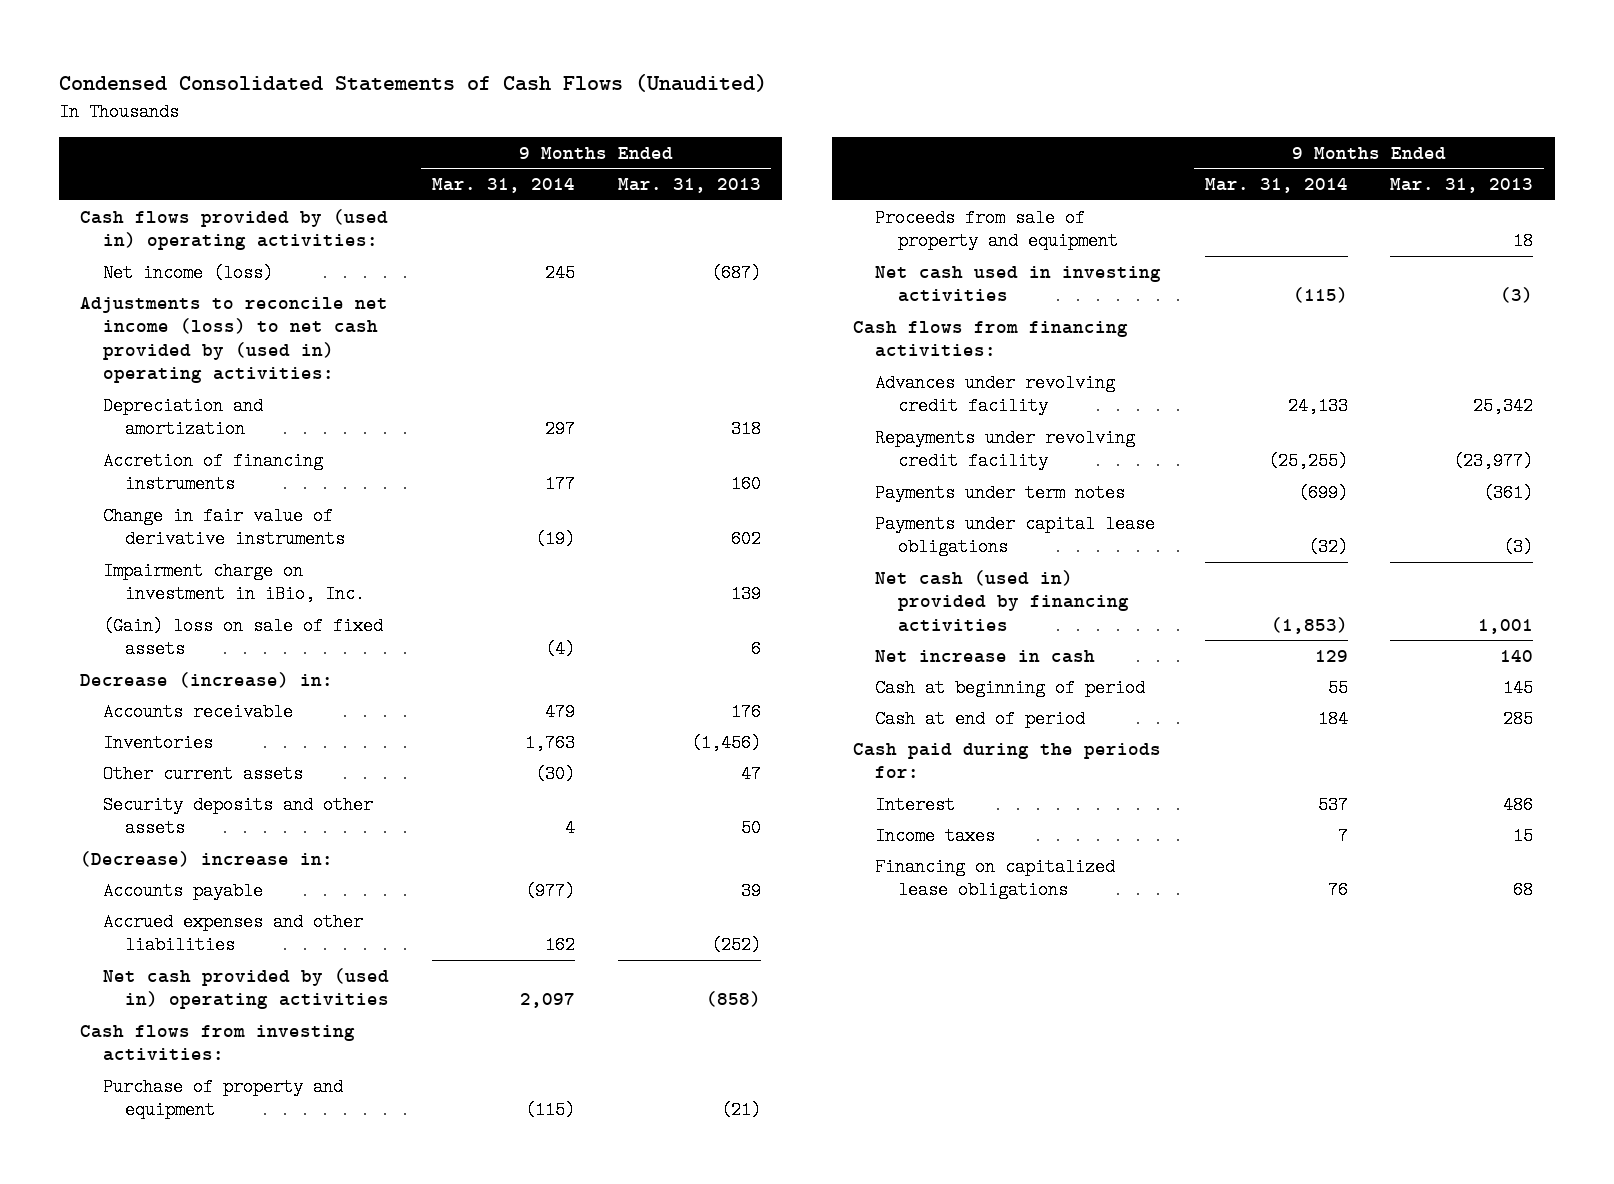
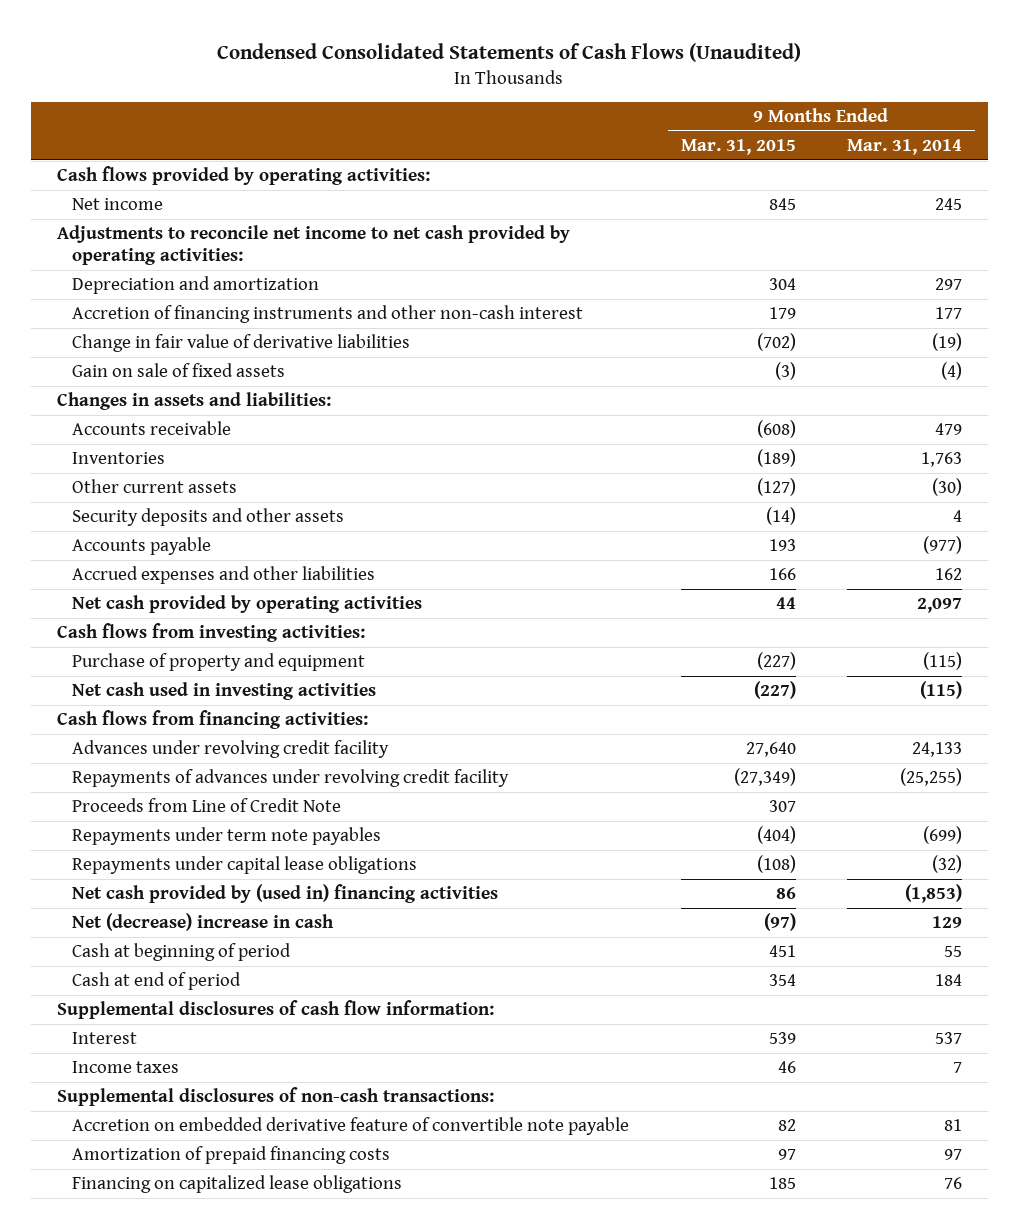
- | 9 Months Ended Mar. 31, 2014 | 9 Months Ended Mar. 31, 2013
+ | 9 Months Ended Mar. 31, 2015 | 9 Months Ended Mar. 31, 2014
- Cash flows provided by (used in) operating activities:
- Net income (loss) | 245 | (687)
- Adjustments to reconcile net income (loss) to net cash provided by (used in) operating activities:
+ Cash flows provided by operating activities:
+ Net income | 845 | 245
+ Adjustments to reconcile net income to net cash provided by operating activities:
- Accretion of financing instruments | 177 | 160
- Change in fair value of derivative instruments | (19) | 602
- Impairment charge on investment in iBio, Inc. | | 139
- (Gain) loss on sale of fixed assets | (4) | 6
- Decrease (increase) in:
+ Accretion of financing instruments and other non-cash interest | 179 | 177
+ Change in fair value of derivative liabilities | (702) | (19)
+ Gain on sale of fixed assets | (3) | (4)
+ Changes in assets and liabilities:
- (Decrease) increase in:
- Net cash provided by (used in) operating activities | 2,097 | (858)
+ Net cash provided by operating activities | 44 | 2,097
- Proceeds from sale of property and equipment | | 18
- Repayments under revolving credit facility | (25,255) | (23,977)
- Payments under term notes | (699) | (361)
- Payments under capital lease obligations | (32) | (3)
- Net cash (used in) provided by financing activities | (1,853) | 1,001
- Net increase in cash | 129 | 140
+ Repayments of advances under revolving credit facility | (27,349) | (25,255)
+ Proceeds from Line of Credit Note | 307 |
+ Repayments under term note payables | (404) | (699)
+ Repayments under capital lease obligations | (108) | (32)
+ Net cash provided by (used in) financing activities | 86 | (1,853)
+ Net (decrease) increase in cash | (97) | 129
- Cash paid during the periods for:
+ Supplemental disclosures of cash flow information:
+ Supplemental disclosures of non-cash transactions:
+ Accretion on embedded derivative feature of convertible note payable | 82 | 81
+ Amortization of prepaid financing costs | 97 | 97

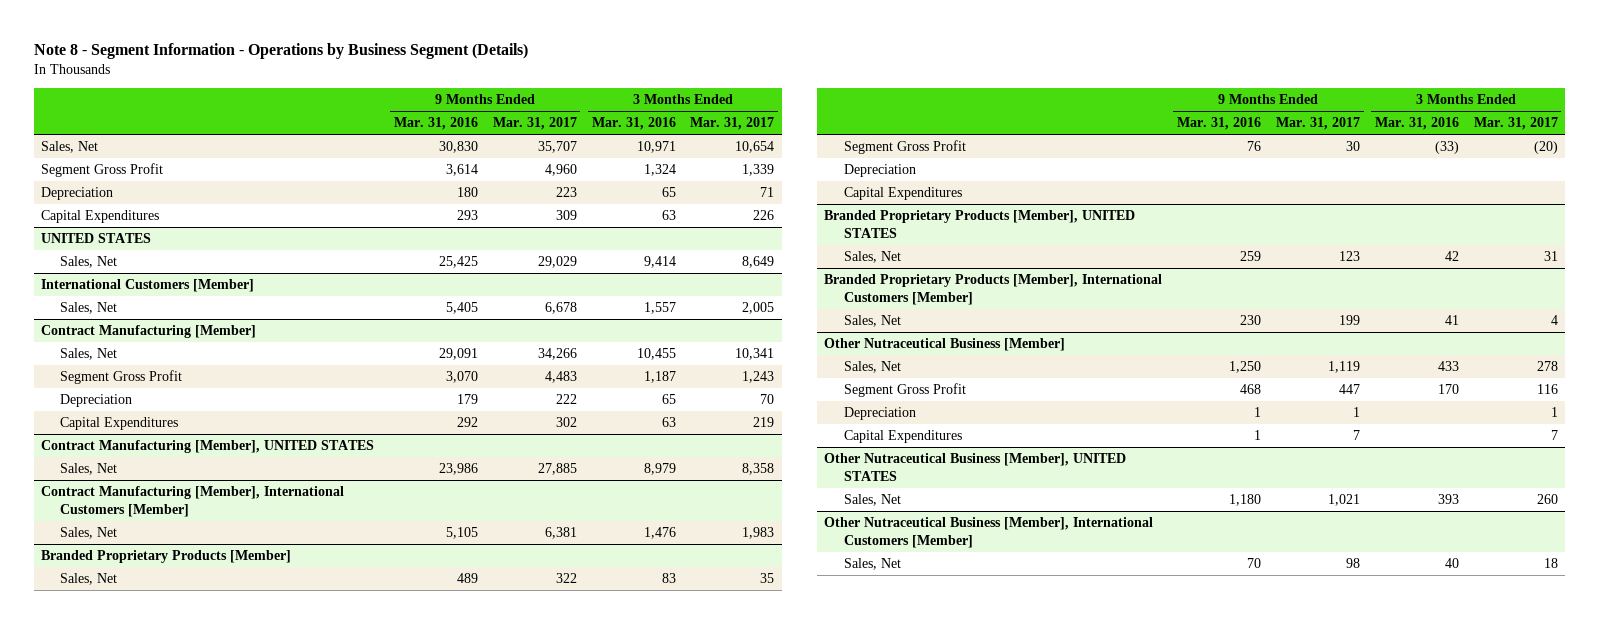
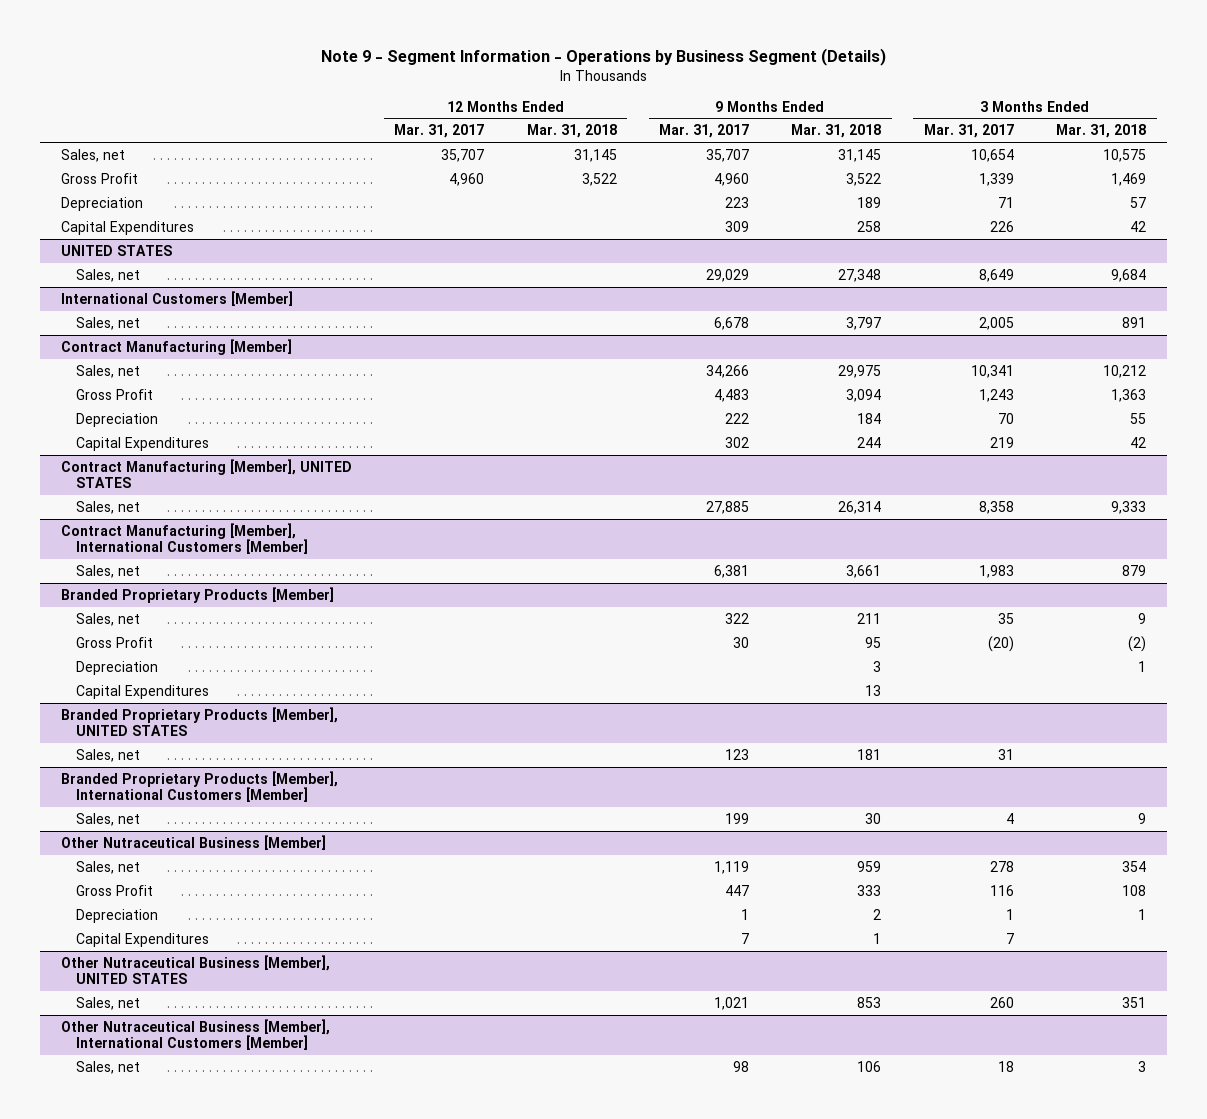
- Note 8 - Segment Information - Operations by Business Segment (Details)
+ Note 9 - Segment Information - Operations by Business Segment (Details)
- | 9 Months Ended Mar. 31, 2016 | 9 Months Ended Mar. 31, 2017 | 3 Months Ended Mar. 31, 2016 | 3 Months Ended Mar. 31, 2017
+ | 12 Months Ended Mar. 31, 2017 | 12 Months Ended Mar. 31, 2018 | 9 Months Ended Mar. 31, 2017 | 9 Months Ended Mar. 31, 2018 | 3 Months Ended Mar. 31, 2017 | 3 Months Ended Mar. 31, 2018
- Sales, Net | 30,830 | 35,707 | 10,971 | 10,654
- Segment Gross Profit | 3,614 | 4,960 | 1,324 | 1,339
+ Sales, net | 35,707 | 31,145 | 35,707 | 31,145 | 10,654 | 10,575
+ Gross Profit | 4,960 | 3,522 | 4,960 | 3,522 | 1,339 | 1,469
@ UNITED STATES
- Sales, Net | 25,425 | 29,029 | 9,414 | 8,649
+ Sales, net | | | 29,029 | 27,348 | 8,649 | 9,684
@ International Customers [Member]
- Sales, Net | 5,405 | 6,678 | 1,557 | 2,005
+ Sales, net | | | 6,678 | 3,797 | 2,005 | 891
@ Contract Manufacturing [Member]
- Sales, Net | 29,091 | 34,266 | 10,455 | 10,341
- Segment Gross Profit | 3,070 | 4,483 | 1,187 | 1,243
+ Sales, net | | | 34,266 | 29,975 | 10,341 | 10,212
+ Gross Profit | | | 4,483 | 3,094 | 1,243 | 1,363
@ Contract Manufacturing [Member], UNITED STATES
- Sales, Net | 23,986 | 27,885 | 8,979 | 8,358
+ Sales, net | | | 27,885 | 26,314 | 8,358 | 9,333
@ Contract Manufacturing [Member], International Customers [Member]
- Sales, Net | 5,105 | 6,381 | 1,476 | 1,983
+ Sales, net | | | 6,381 | 3,661 | 1,983 | 879
@ Branded Proprietary Products [Member]
- Sales, Net | 489 | 322 | 83 | 35
- Segment Gross Profit | 76 | 30 | (33) | (20)
+ Sales, net | | | 322 | 211 | 35 | 9
+ Gross Profit | | | 30 | 95 | (20) | (2)
@ Branded Proprietary Products [Member], UNITED STATES
- Sales, Net | 259 | 123 | 42 | 31
+ Sales, net | | | 123 | 181 | 31 |
@ Branded Proprietary Products [Member], International Customers [Member]
- Sales, Net | 230 | 199 | 41 | 4
+ Sales, net | | | 199 | 30 | 4 | 9
@ Other Nutraceutical Business [Member]
- Sales, Net | 1,250 | 1,119 | 433 | 278
- Segment Gross Profit | 468 | 447 | 170 | 116
+ Sales, net | | | 1,119 | 959 | 278 | 354
+ Gross Profit | | | 447 | 333 | 116 | 108
@ Other Nutraceutical Business [Member], UNITED STATES
- Sales, Net | 1,180 | 1,021 | 393 | 260
+ Sales, net | | | 1,021 | 853 | 260 | 351
@ Other Nutraceutical Business [Member], International Customers [Member]
- Sales, Net | 70 | 98 | 40 | 18
+ Sales, net | | | 98 | 106 | 18 | 3

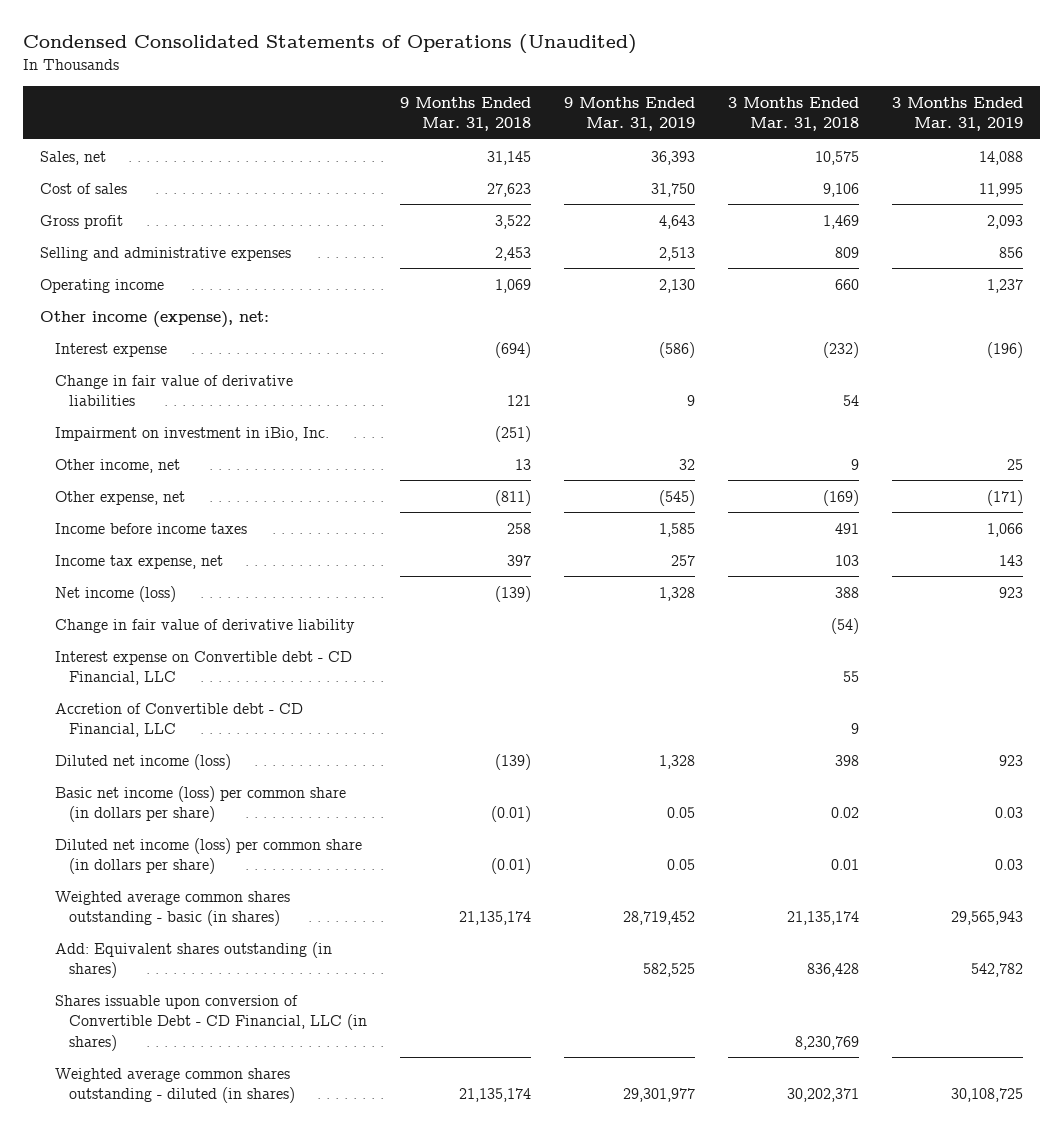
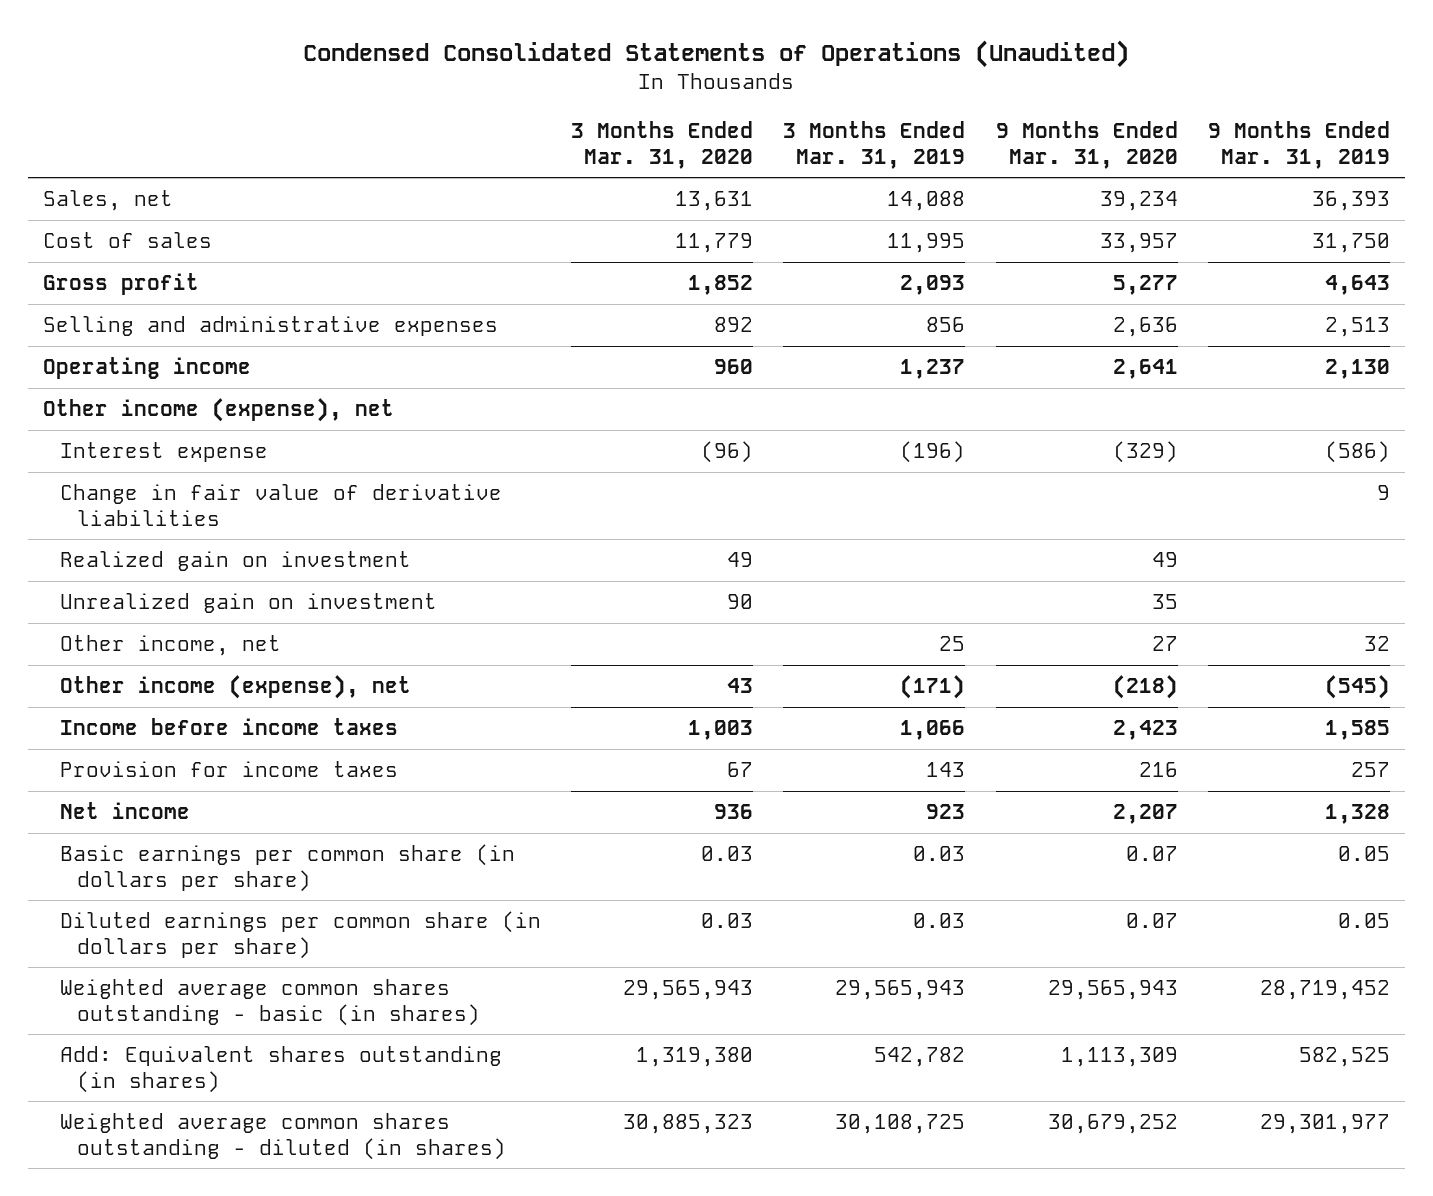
- | 9 Months Ended Mar. 31, 2018 | 9 Months Ended Mar. 31, 2019 | 3 Months Ended Mar. 31, 2018 | 3 Months Ended Mar. 31, 2019
+ | 3 Months Ended Mar. 31, 2020 | 3 Months Ended Mar. 31, 2019 | 9 Months Ended Mar. 31, 2020 | 9 Months Ended Mar. 31, 2019
- Other income (expense), net:
+ Other income (expense), net
- Impairment on investment in iBio, Inc. | (251) | | |
+ Realized gain on investment | 49 | | 49 |
+ Unrealized gain on investment | 90 | | 35 |
- Other expense, net | (811) | (545) | (169) | (171)
+ Other income (expense), net | 43 | (171) | (218) | (545)
- Income tax expense, net | 397 | 257 | 103 | 143
- Net income (loss) | (139) | 1,328 | 388 | 923
- Change in fair value of derivative liability | | | (54) |
- Interest expense on Convertible debt - CD Financial, LLC | | | 55 |
- Accretion of Convertible debt - CD Financial, LLC | | | 9 |
- Diluted net income (loss) | (139) | 1,328 | 398 | 923
- Basic net income (loss) per common share (in dollars per share) | (0.01) | 0.05 | 0.02 | 0.03
- Diluted net income (loss) per common share (in dollars per share) | (0.01) | 0.05 | 0.01 | 0.03
+ Provision for income taxes | 67 | 143 | 216 | 257
+ Net income | 936 | 923 | 2,207 | 1,328
+ Basic earnings per common share (in dollars per share) | 0.03 | 0.03 | 0.07 | 0.05
+ Diluted earnings per common share (in dollars per share) | 0.03 | 0.03 | 0.07 | 0.05
- Shares issuable upon conversion of Convertible Debt - CD Financial, LLC (in shares) | | | 8,230,769 |

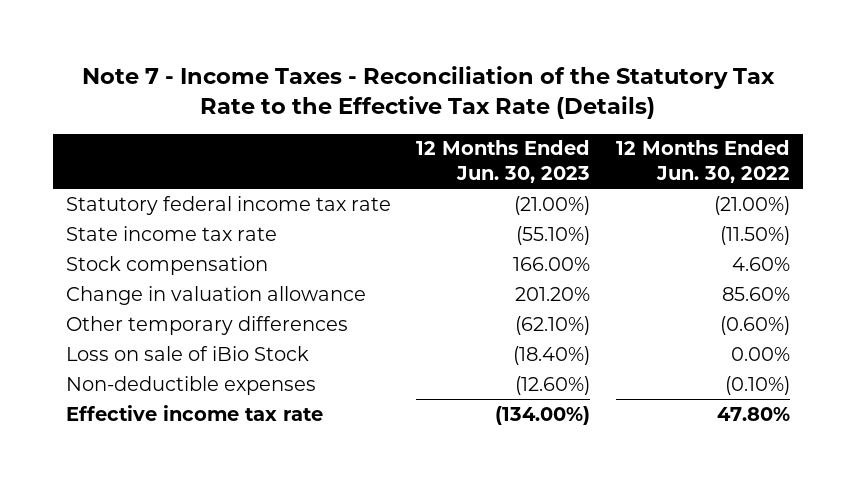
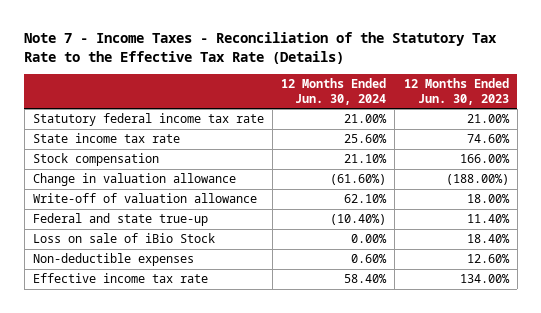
- | 12 Months Ended Jun. 30, 2023 | 12 Months Ended Jun. 30, 2022
+ | 12 Months Ended Jun. 30, 2024 | 12 Months Ended Jun. 30, 2023
- Statutory federal income tax rate | (21.00%) | (21.00%)
- State income tax rate | (55.10%) | (11.50%)
+ Statutory federal income tax rate | 21.00% | 21.00%
+ State income tax rate | 25.60% | 74.60%
- Change in valuation allowance | 201.20% | 85.60%
- Other temporary differences | (62.10%) | (0.60%)
- Loss on sale of iBio Stock | (18.40%) | 0.00%
- Non-deductible expenses | (12.60%) | (0.10%)
- Effective income tax rate | (134.00%) | 47.80%
+ Change in valuation allowance | (61.60%) | (188.00%)
+ Write-off of valuation allowance | 62.10% | 18.00%
+ Federal and state true-up | (10.40%) | 11.40%
+ Loss on sale of iBio Stock | 0.00% | 18.40%
+ Non-deductible expenses | 0.60% | 12.60%
+ Effective income tax rate | 58.40% | 134.00%

